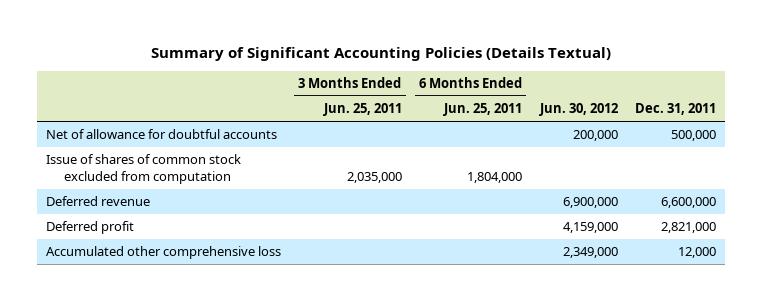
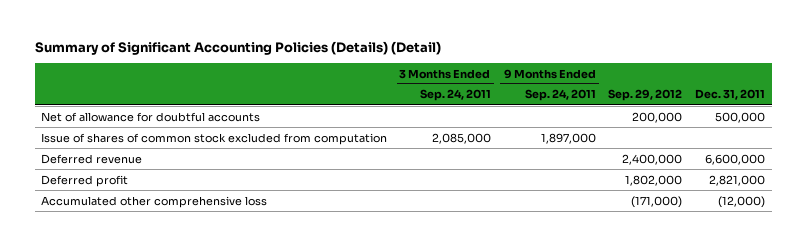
- Summary of Significant Accounting Policies (Details Textual)
+ Summary of Significant Accounting Policies (Details) (Detail)
- | 3 Months Ended Jun. 25, 2011 | 6 Months Ended Jun. 25, 2011 | Jun. 30, 2012 | Dec. 31, 2011
+ | 3 Months Ended Sep. 24, 2011 | 9 Months Ended Sep. 24, 2011 | Sep. 29, 2012 | Dec. 31, 2011
- Accumulated other comprehensive loss | | | 2,349,000 | 12,000
+ Accumulated other comprehensive loss | | | (171,000) | (12,000)

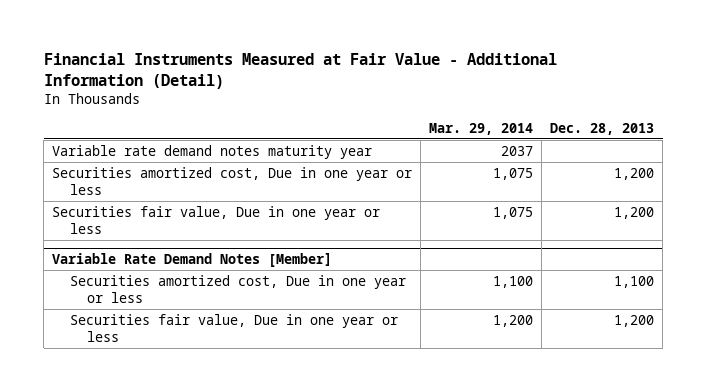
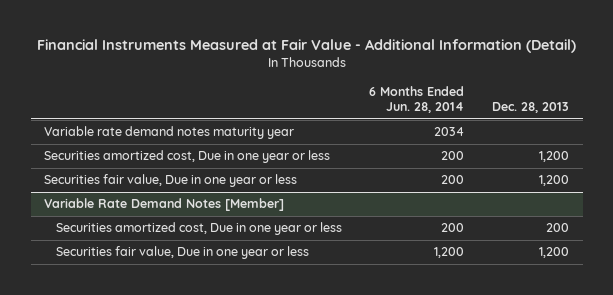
- | Mar. 29, 2014 | Dec. 28, 2013
+ | 6 Months Ended Jun. 28, 2014 | Dec. 28, 2013
@ Variable Rate Demand Notes [Member]
- Securities amortized cost, Due in one year or less | 1,100 | 1,100
+ Securities amortized cost, Due in one year or less | 200 | 200

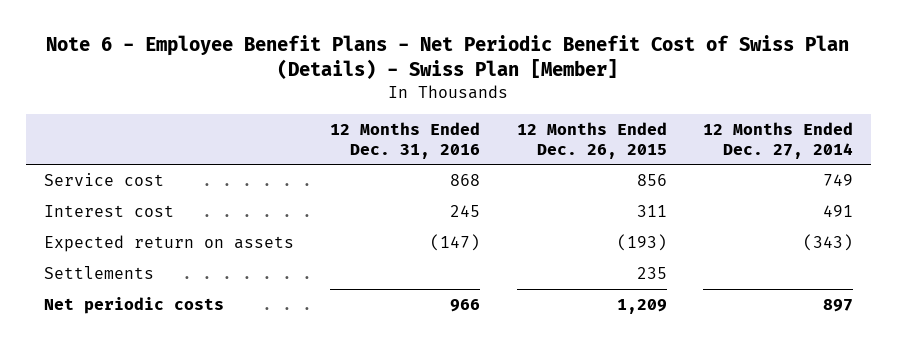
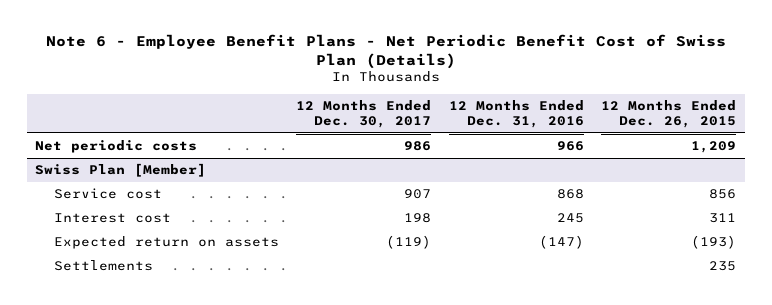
- Note 6 - Employee Benefit Plans - Net Periodic Benefit Cost of Swiss Plan (Details) - Swiss Plan [Member]
+ Note 6 - Employee Benefit Plans - Net Periodic Benefit Cost of Swiss Plan (Details)
- | 12 Months Ended Dec. 31, 2016 | 12 Months Ended Dec. 26, 2015 | 12 Months Ended Dec. 27, 2014
+ | 12 Months Ended Dec. 30, 2017 | 12 Months Ended Dec. 31, 2016 | 12 Months Ended Dec. 26, 2015
moved up: Net periodic costs | 986 | 966 | 1,209
+ Swiss Plan [Member]

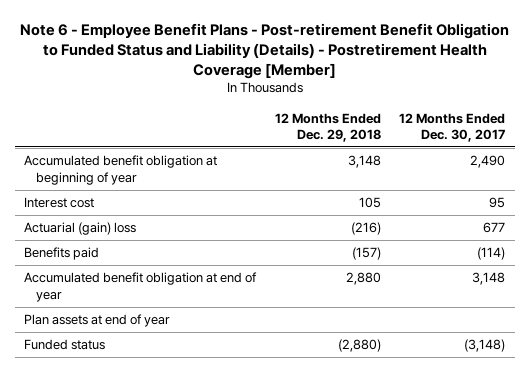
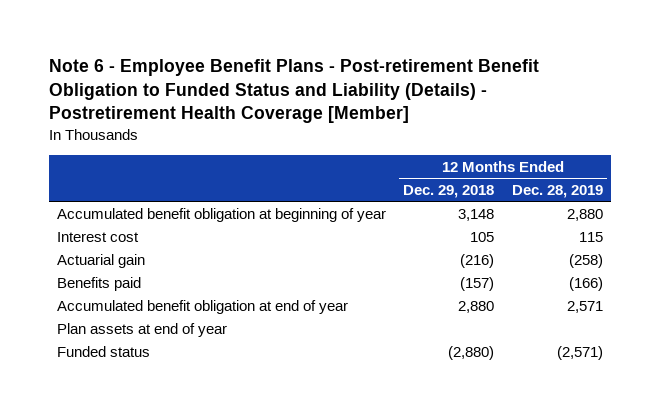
- | 12 Months Ended Dec. 29, 2018 | 12 Months Ended Dec. 30, 2017
+ | 12 Months Ended Dec. 29, 2018 | 12 Months Ended Dec. 28, 2019
- Actuarial (gain) loss | (216) | 677
+ Actuarial gain | (216) | (258)

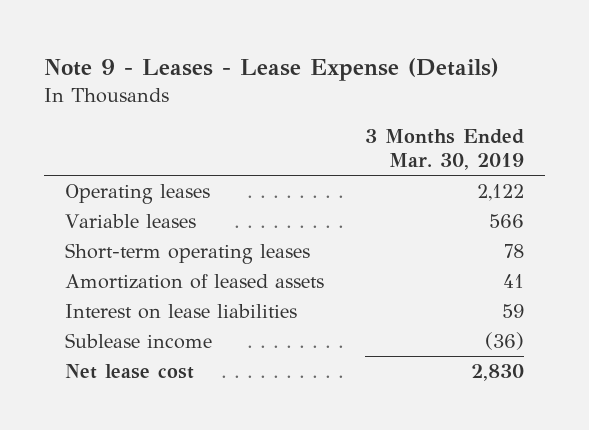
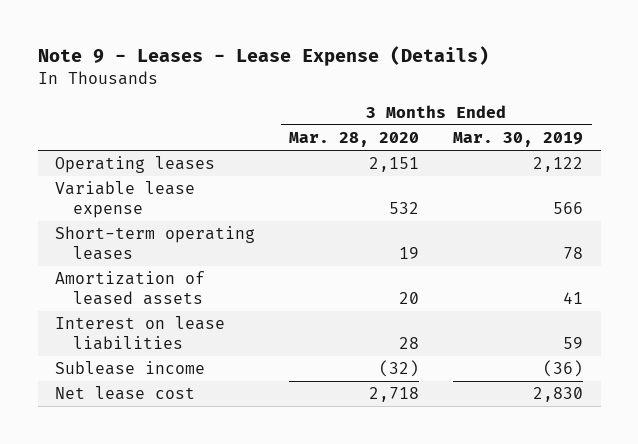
- | 3 Months Ended Mar. 30, 2019
+ | 3 Months Ended Mar. 28, 2020 | 3 Months Ended Mar. 30, 2019
- Variable leases | 566
+ Variable lease expense | 532 | 566

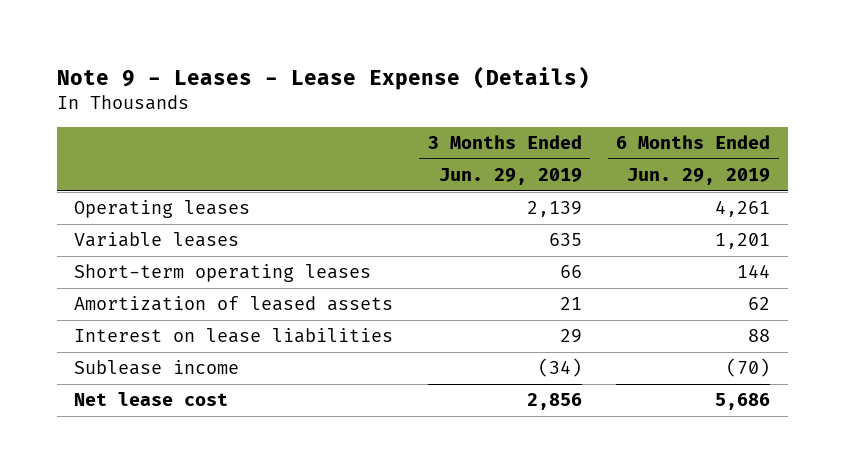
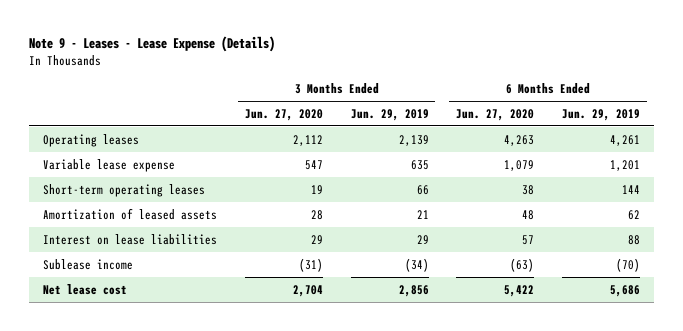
- | 3 Months Ended Jun. 29, 2019 | 6 Months Ended Jun. 29, 2019
+ | 3 Months Ended Jun. 27, 2020 | 3 Months Ended Jun. 29, 2019 | 6 Months Ended Jun. 27, 2020 | 6 Months Ended Jun. 29, 2019
- Variable leases | 635 | 1,201
+ Variable lease expense | 547 | 635 | 1,079 | 1,201

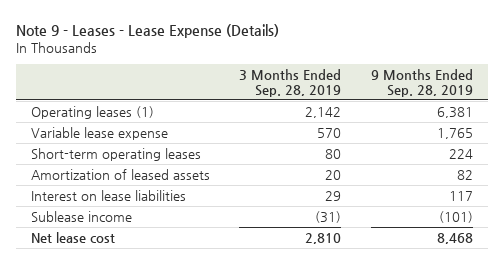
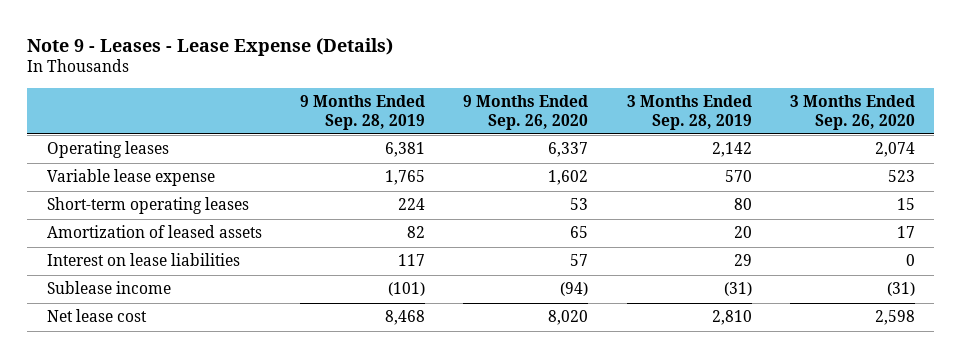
- | 3 Months Ended Sep. 28, 2019 | 9 Months Ended Sep. 28, 2019
+ | 9 Months Ended Sep. 28, 2019 | 9 Months Ended Sep. 26, 2020 | 3 Months Ended Sep. 28, 2019 | 3 Months Ended Sep. 26, 2020
- Operating leases (1) | 2,142 | 6,381
+ Operating leases | 6,381 | 6,337 | 2,142 | 2,074

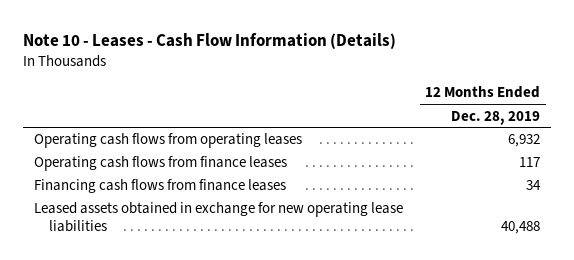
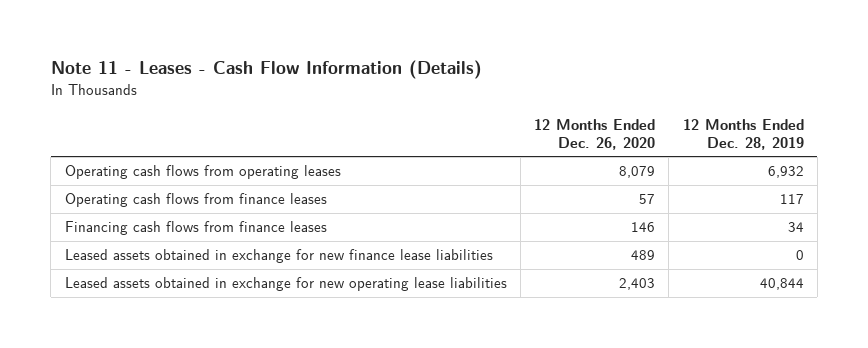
- Note 10 - Leases - Cash Flow Information (Details)
+ Note 11 - Leases - Cash Flow Information (Details)
- | 12 Months Ended Dec. 28, 2019
+ | 12 Months Ended Dec. 26, 2020 | 12 Months Ended Dec. 28, 2019
- Leased assets obtained in exchange for new operating lease liabilities | 40,488
+ Leased assets obtained in exchange for new finance lease liabilities | 489 | 0
+ Leased assets obtained in exchange for new operating lease liabilities | 2,403 | 40,844

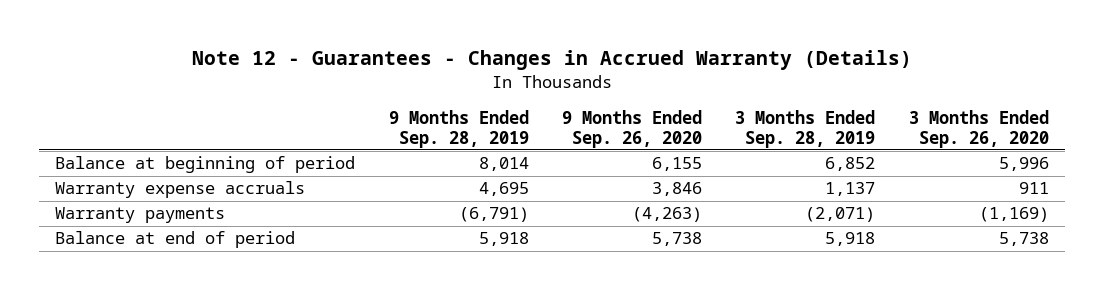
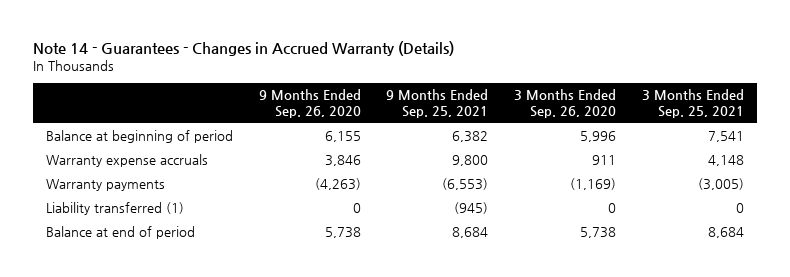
- Note 12 - Guarantees - Changes in Accrued Warranty (Details)
+ Note 14 - Guarantees - Changes in Accrued Warranty (Details)
- | 9 Months Ended Sep. 28, 2019 | 9 Months Ended Sep. 26, 2020 | 3 Months Ended Sep. 28, 2019 | 3 Months Ended Sep. 26, 2020
+ | 9 Months Ended Sep. 26, 2020 | 9 Months Ended Sep. 25, 2021 | 3 Months Ended Sep. 26, 2020 | 3 Months Ended Sep. 25, 2021
+ Liability transferred (1) | 0 | (945) | 0 | 0

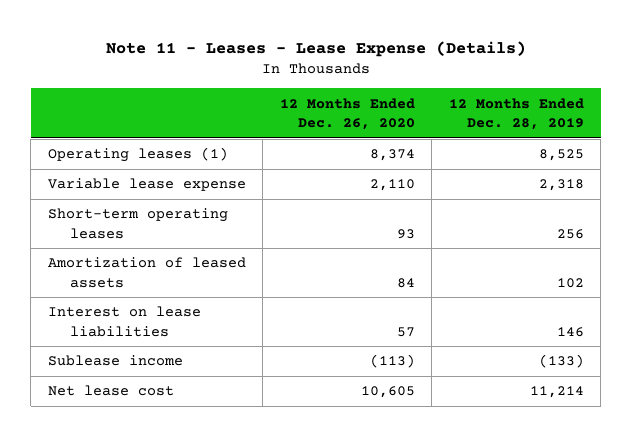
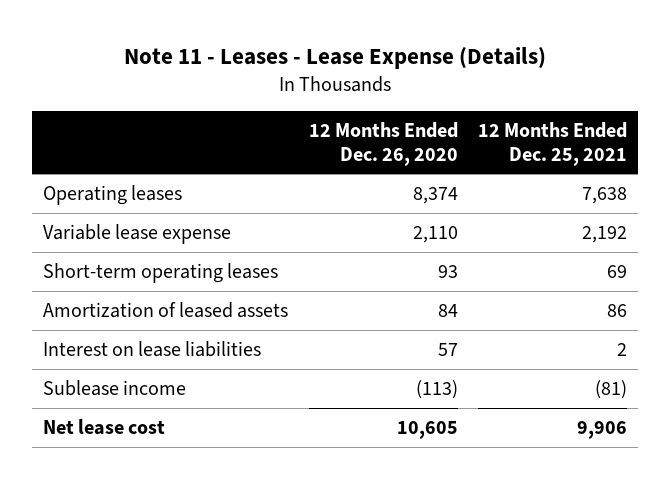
- | 12 Months Ended Dec. 26, 2020 | 12 Months Ended Dec. 28, 2019
+ | 12 Months Ended Dec. 26, 2020 | 12 Months Ended Dec. 25, 2021
- Operating leases (1) | 8,374 | 8,525
+ Operating leases | 8,374 | 7,638

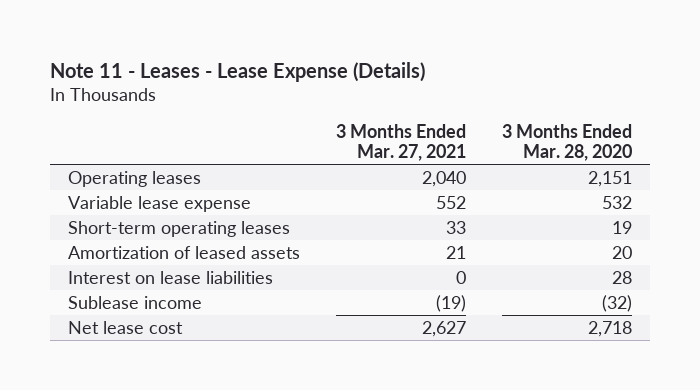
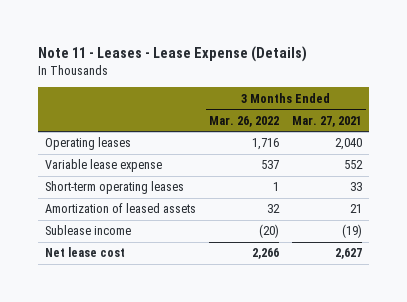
- | 3 Months Ended Mar. 27, 2021 | 3 Months Ended Mar. 28, 2020
+ | 3 Months Ended Mar. 26, 2022 | 3 Months Ended Mar. 27, 2021
- Interest on lease liabilities | 0 | 28

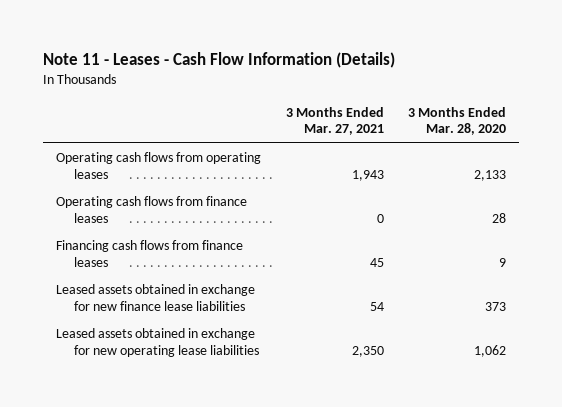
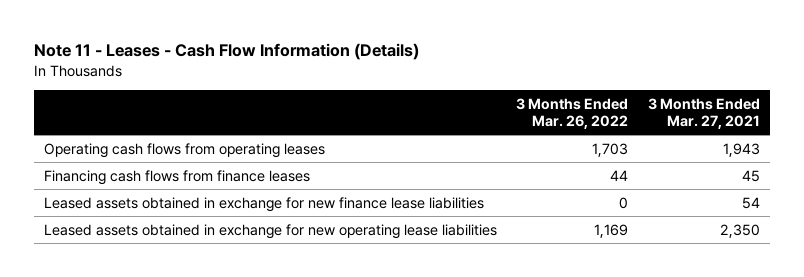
- | 3 Months Ended Mar. 27, 2021 | 3 Months Ended Mar. 28, 2020
+ | 3 Months Ended Mar. 26, 2022 | 3 Months Ended Mar. 27, 2021
- Operating cash flows from finance leases | 0 | 28

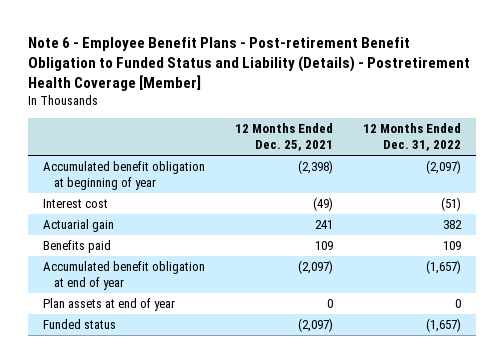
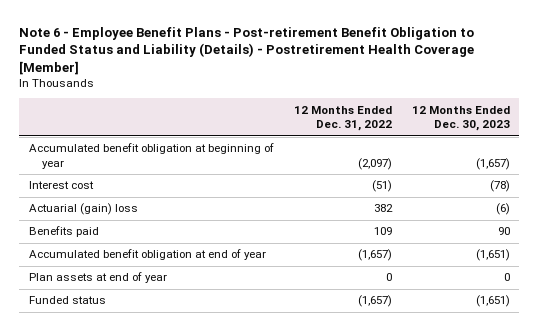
- | 12 Months Ended Dec. 25, 2021 | 12 Months Ended Dec. 31, 2022
+ | 12 Months Ended Dec. 31, 2022 | 12 Months Ended Dec. 30, 2023
- Actuarial gain | 241 | 382
+ Actuarial (gain) loss | 382 | (6)

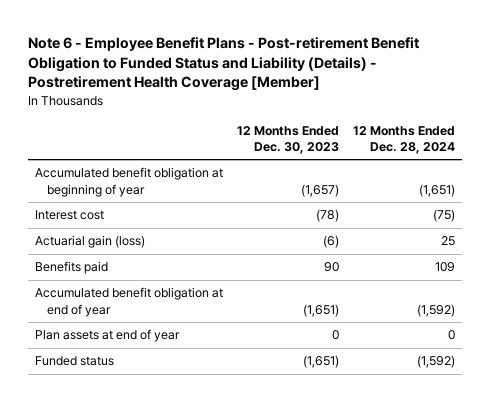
- | 12 Months Ended Dec. 31, 2022 | 12 Months Ended Dec. 30, 2023
+ | 12 Months Ended Dec. 30, 2023 | 12 Months Ended Dec. 28, 2024
- Actuarial (gain) loss | 382 | (6)
+ Actuarial gain (loss) | (6) | 25

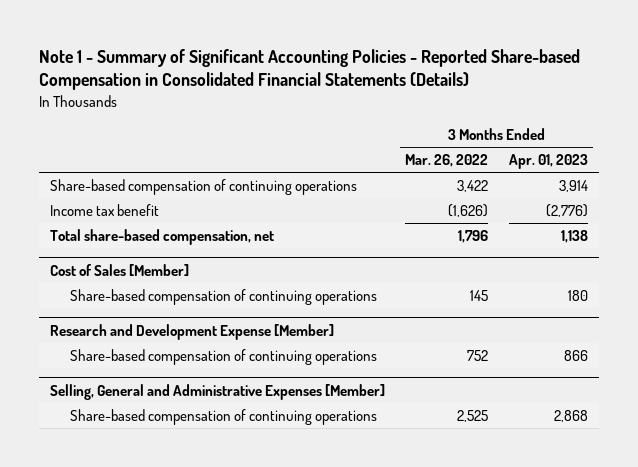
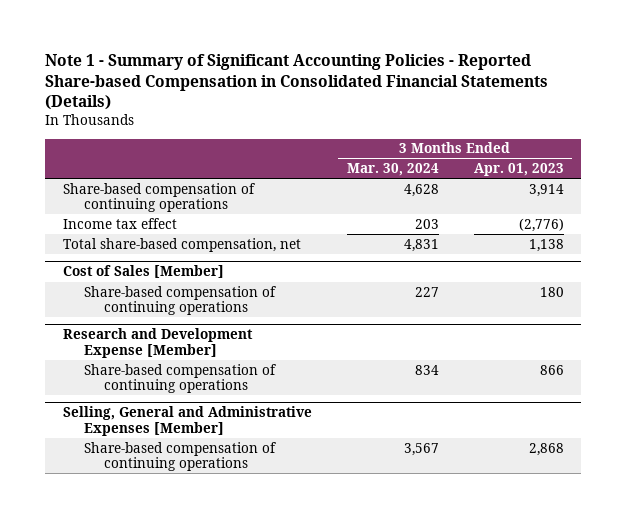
- | 3 Months Ended Mar. 26, 2022 | 3 Months Ended Apr. 01, 2023
+ | 3 Months Ended Mar. 30, 2024 | 3 Months Ended Apr. 01, 2023
- Income tax benefit | (1,626) | (2,776)
+ Income tax effect | 203 | (2,776)

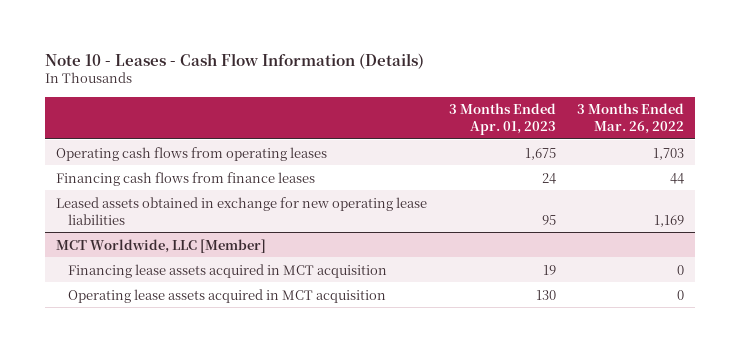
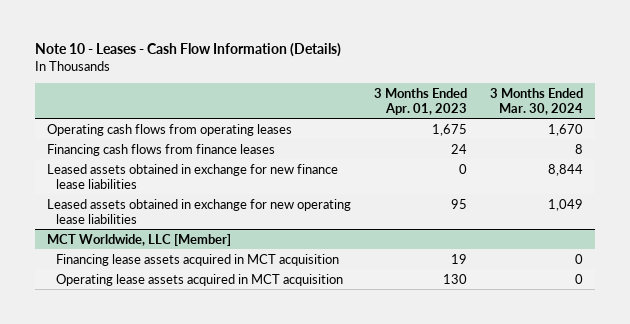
- | 3 Months Ended Apr. 01, 2023 | 3 Months Ended Mar. 26, 2022
+ | 3 Months Ended Apr. 01, 2023 | 3 Months Ended Mar. 30, 2024
+ Leased assets obtained in exchange for new finance lease liabilities | 0 | 8,844

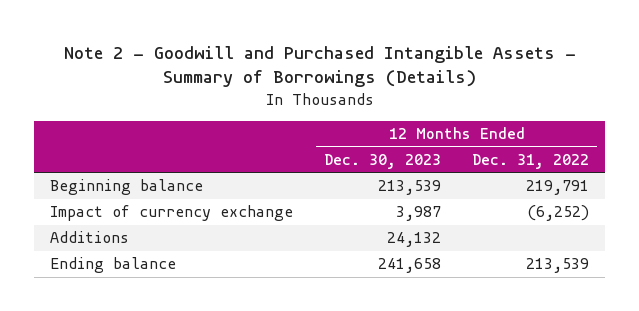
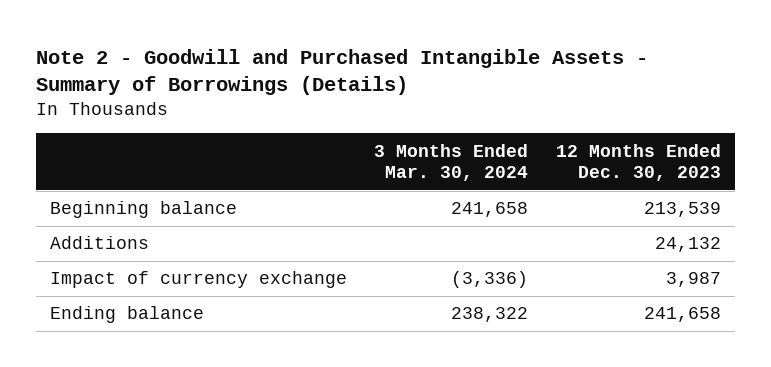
- | 12 Months Ended Dec. 30, 2023 | 12 Months Ended Dec. 31, 2022
+ | 3 Months Ended Mar. 30, 2024 | 12 Months Ended Dec. 30, 2023
moved down: Impact of currency exchange | (3,336) | 3,987

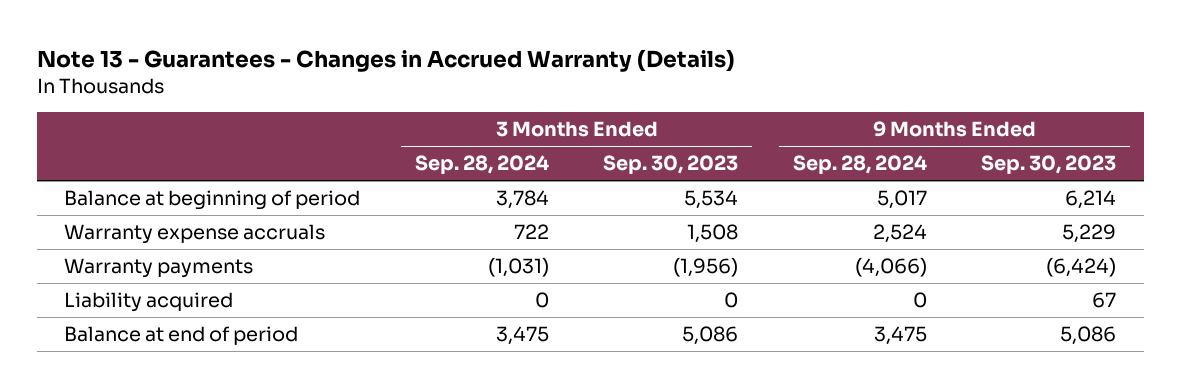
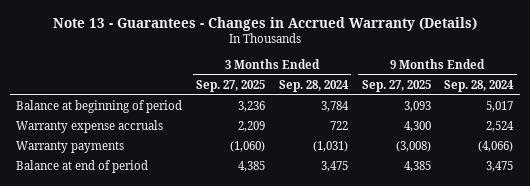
- | 3 Months Ended Sep. 28, 2024 | 3 Months Ended Sep. 30, 2023 | 9 Months Ended Sep. 28, 2024 | 9 Months Ended Sep. 30, 2023
+ | 3 Months Ended Sep. 27, 2025 | 3 Months Ended Sep. 28, 2024 | 9 Months Ended Sep. 27, 2025 | 9 Months Ended Sep. 28, 2024
- Liability acquired | 0 | 0 | 0 | 67

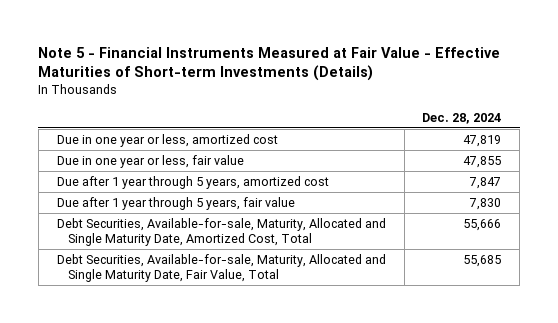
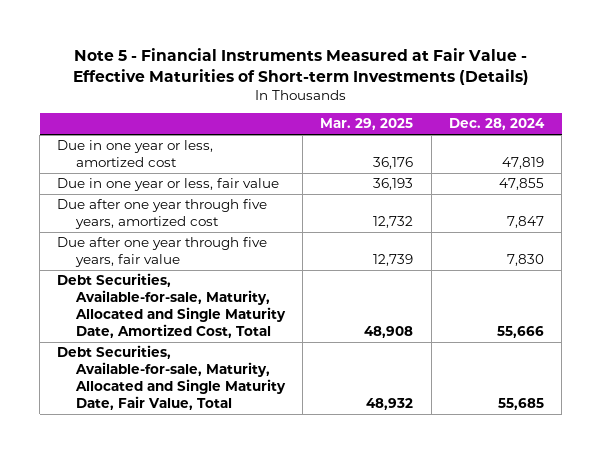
- | Dec. 28, 2024
+ | Mar. 29, 2025 | Dec. 28, 2024
- Due after 1 year through 5 years, amortized cost | 7,847
- Due after 1 year through 5 years, fair value | 7,830
+ Due after one year through five years, amortized cost | 12,732 | 7,847
+ Due after one year through five years, fair value | 12,739 | 7,830

